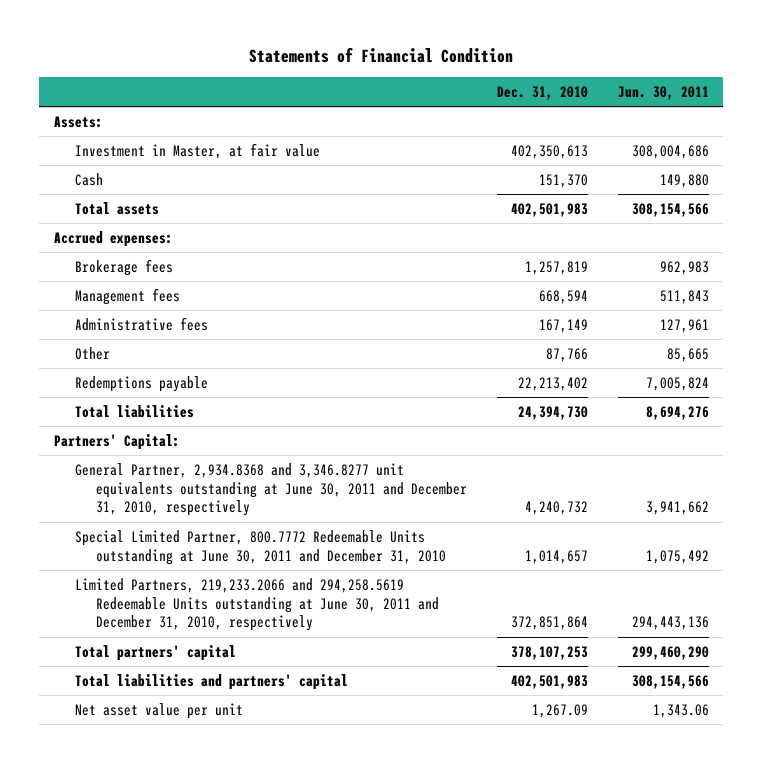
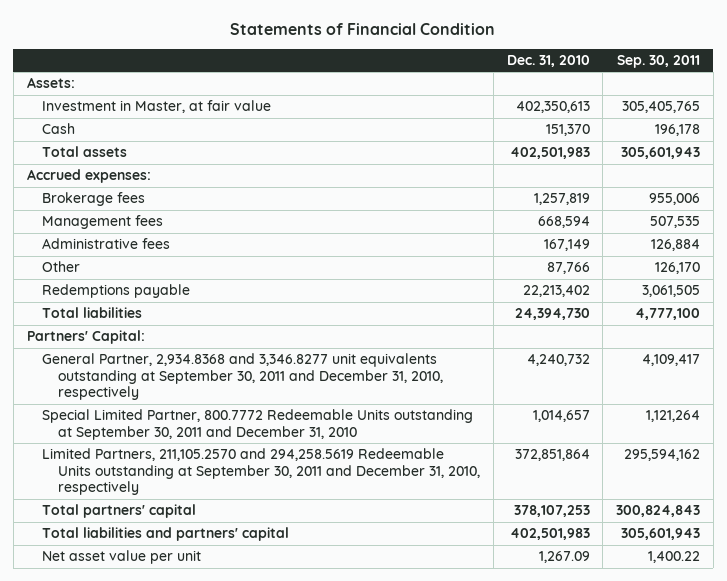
- | Dec. 31, 2010 | Jun. 30, 2011
+ | Dec. 31, 2010 | Sep. 30, 2011
- General Partner, 2,934.8368 and 3,346.8277 unit equivalents outstanding at June 30, 2011 and December 31, 2010, respectively | 4,240,732 | 3,941,662
- Special Limited Partner, 800.7772 Redeemable Units outstanding at June 30, 2011 and December 31, 2010 | 1,014,657 | 1,075,492
- Limited Partners, 219,233.2066 and 294,258.5619 Redeemable Units outstanding at June 30, 2011 and December 31, 2010, respectively | 372,851,864 | 294,443,136
+ General Partner, 2,934.8368 and 3,346.8277 unit equivalents outstanding at September 30, 2011 and December 31, 2010, respectively | 4,240,732 | 4,109,417
+ Special Limited Partner, 800.7772 Redeemable Units outstanding at September 30, 2011 and December 31, 2010 | 1,014,657 | 1,121,264
+ Limited Partners, 211,105.2570 and 294,258.5619 Redeemable Units outstanding at September 30, 2011 and December 31, 2010, respectively | 372,851,864 | 295,594,162

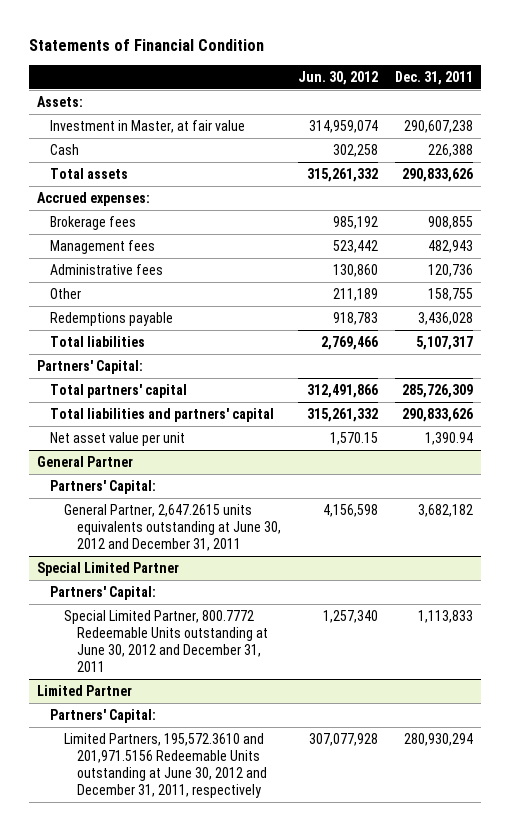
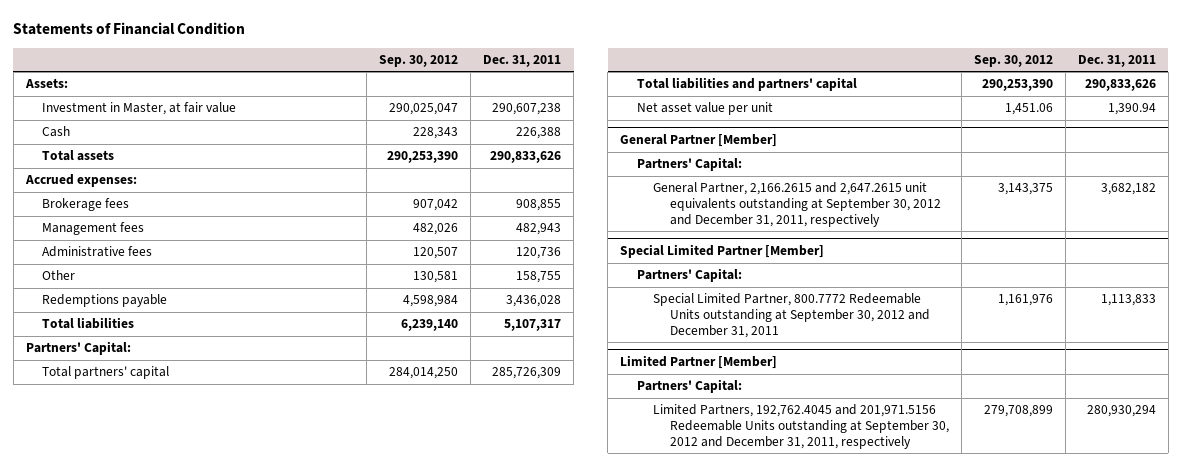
- | Jun. 30, 2012 | Dec. 31, 2011
+ | Sep. 30, 2012 | Dec. 31, 2011
- General Partner
+ General Partner [Member]
- General Partner, 2,647.2615 units equivalents outstanding at June 30, 2012 and December 31, 2011 | 4,156,598 | 3,682,182
- Special Limited Partner
+ General Partner, 2,166.2615 and 2,647.2615 unit equivalents outstanding at September 30, 2012 and December 31, 2011, respectively | 3,143,375 | 3,682,182
+ Special Limited Partner [Member]
- Special Limited Partner, 800.7772 Redeemable Units outstanding at June 30, 2012 and December 31, 2011 | 1,257,340 | 1,113,833
- Limited Partner
+ Special Limited Partner, 800.7772 Redeemable Units outstanding at September 30, 2012 and December 31, 2011 | 1,161,976 | 1,113,833
+ Limited Partner [Member]
- Limited Partners, 195,572.3610 and 201,971.5156 Redeemable Units outstanding at June 30, 2012 and December 31, 2011, respectively | 307,077,928 | 280,930,294
+ Limited Partners, 192,762.4045 and 201,971.5156 Redeemable Units outstanding at September 30, 2012 and December 31, 2011, respectively | 279,708,899 | 280,930,294

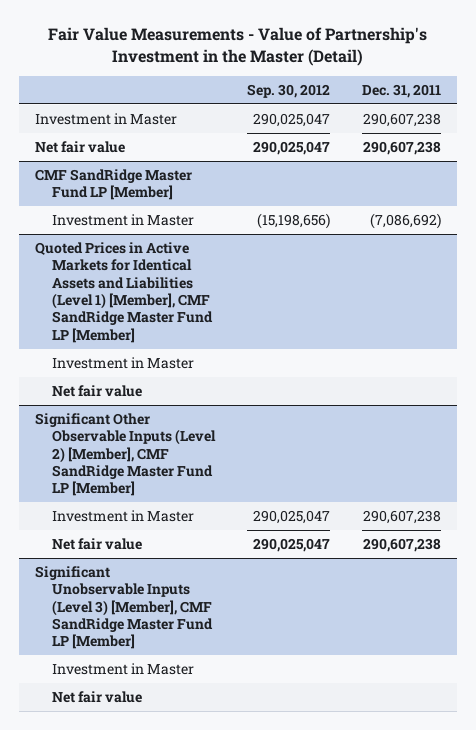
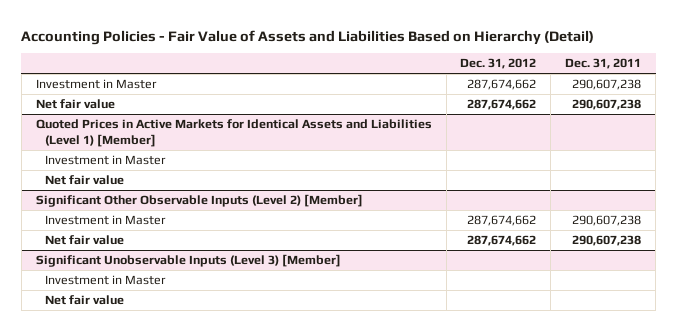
- Fair Value Measurements - Value of Partnership's Investment in the Master (Detail)
+ Accounting Policies - Fair Value of Assets and Liabilities Based on Hierarchy (Detail)
- | Sep. 30, 2012 | Dec. 31, 2011
+ | Dec. 31, 2012 | Dec. 31, 2011
- CMF SandRidge Master Fund LP [Member]
- Investment in Master | (15,198,656) | (7,086,692)
- Quoted Prices in Active Markets for Identical Assets and Liabilities (Level 1) [Member], CMF SandRidge Master Fund LP [Member]
+ Quoted Prices in Active Markets for Identical Assets and Liabilities (Level 1) [Member]
- Significant Other Observable Inputs (Level 2) [Member], CMF SandRidge Master Fund LP [Member]
+ Significant Other Observable Inputs (Level 2) [Member]
- Significant Unobservable Inputs (Level 3) [Member], CMF SandRidge Master Fund LP [Member]
+ Significant Unobservable Inputs (Level 3) [Member]

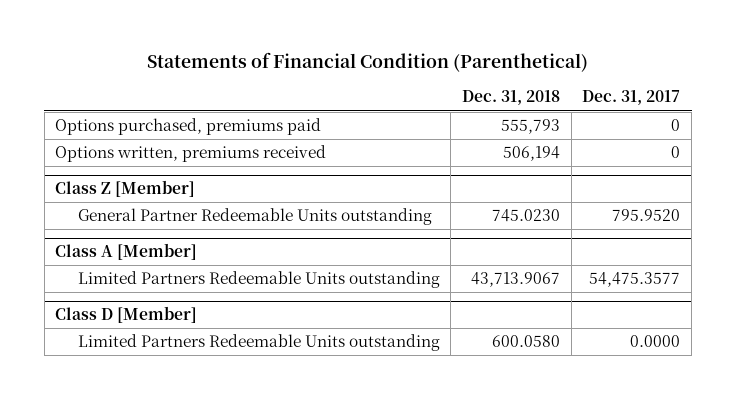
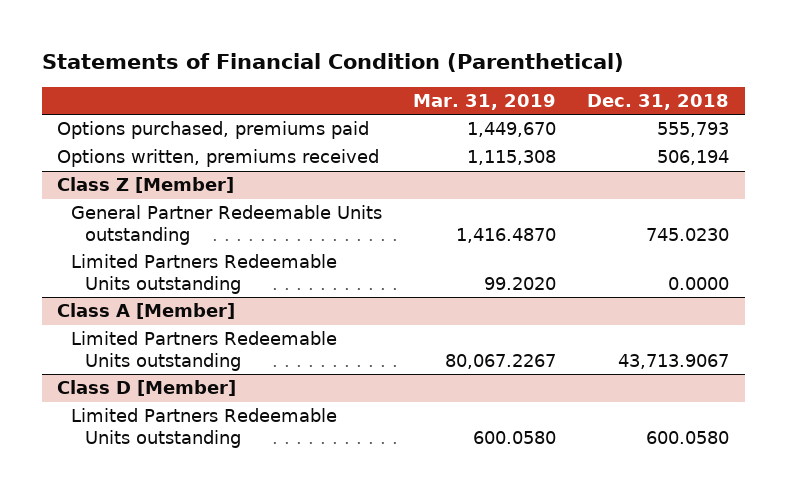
- | Dec. 31, 2018 | Dec. 31, 2017
+ | Mar. 31, 2019 | Dec. 31, 2018
@ Class Z [Member]
+ Limited Partners Redeemable Units outstanding | 99.2020 | 0.0000

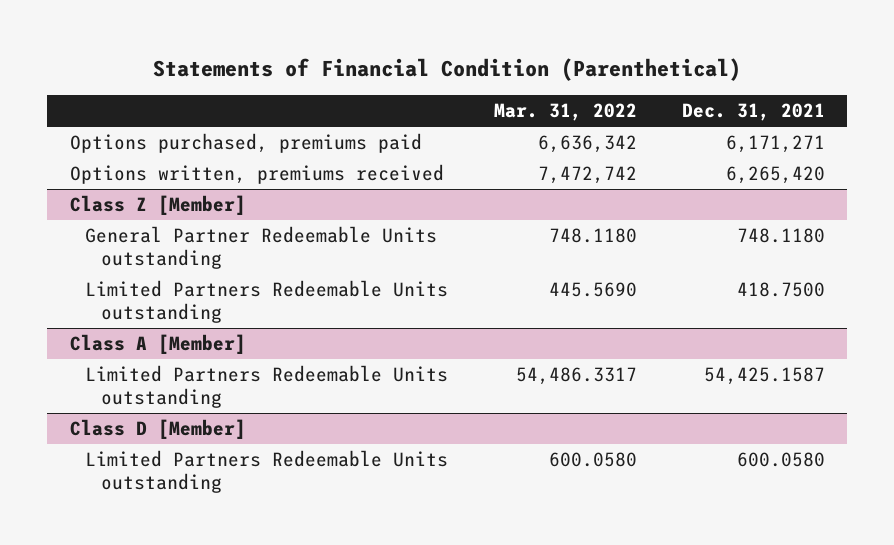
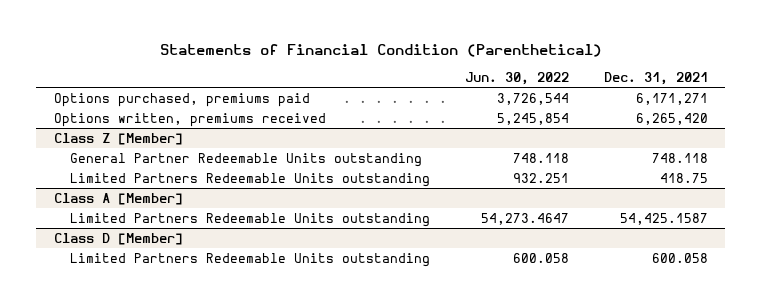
- | Mar. 31, 2022 | Dec. 31, 2021
+ | Jun. 30, 2022 | Dec. 31, 2021
@ Class Z [Member]
- General Partner Redeemable Units outstanding | 748.1180 | 748.1180
- Limited Partners Redeemable Units outstanding | 445.5690 | 418.7500
+ General Partner Redeemable Units outstanding | 748.118 | 748.118
+ Limited Partners Redeemable Units outstanding | 932.251 | 418.75
@ Class D [Member]
- Limited Partners Redeemable Units outstanding | 600.0580 | 600.0580
+ Limited Partners Redeemable Units outstanding | 600.058 | 600.058

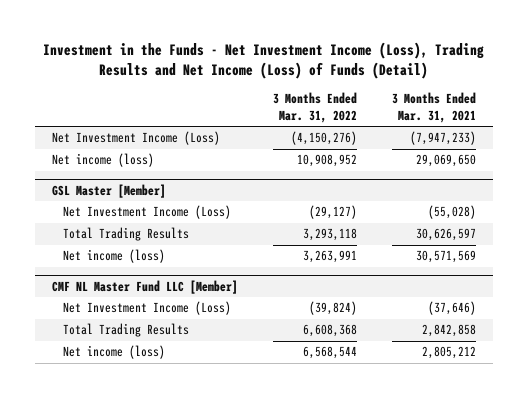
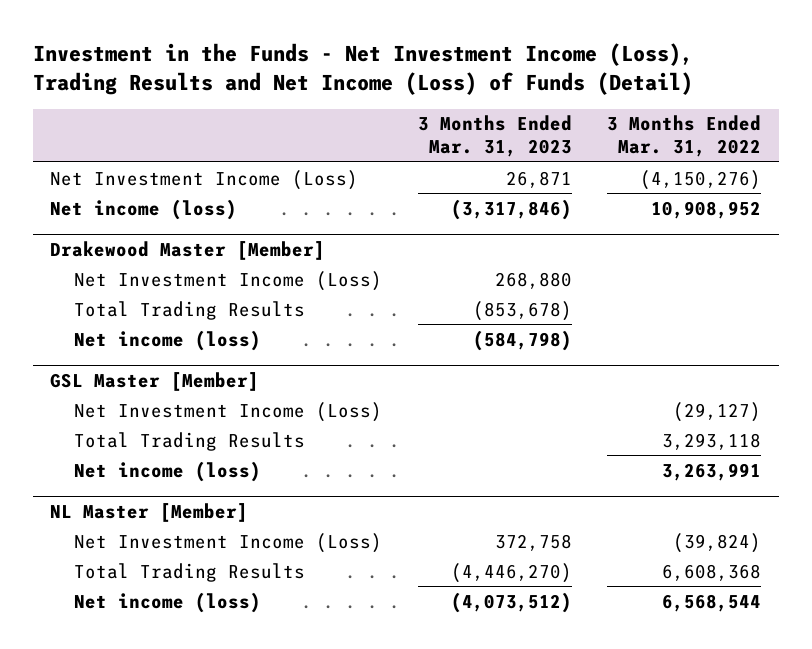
- | 3 Months Ended Mar. 31, 2022 | 3 Months Ended Mar. 31, 2021
+ | 3 Months Ended Mar. 31, 2023 | 3 Months Ended Mar. 31, 2022
+ Drakewood Master [Member]
+ Net Investment Income (Loss) | 268,880 |
+ Total Trading Results | (853,678) |
+ Net income (loss) | (584,798) |
- CMF NL Master Fund LLC [Member]
+ NL Master [Member]

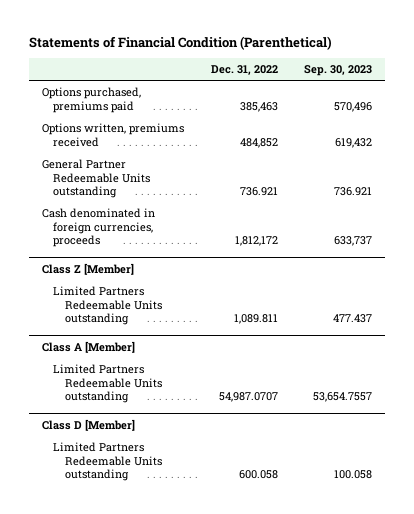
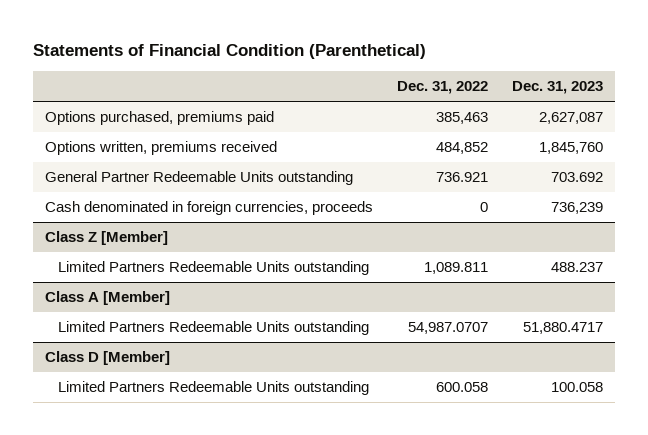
- | Dec. 31, 2022 | Sep. 30, 2023
+ | Dec. 31, 2022 | Dec. 31, 2023
- Cash denominated in foreign currencies, proceeds | 1,812,172 | 633,737
+ Cash denominated in foreign currencies, proceeds | 0 | 736,239

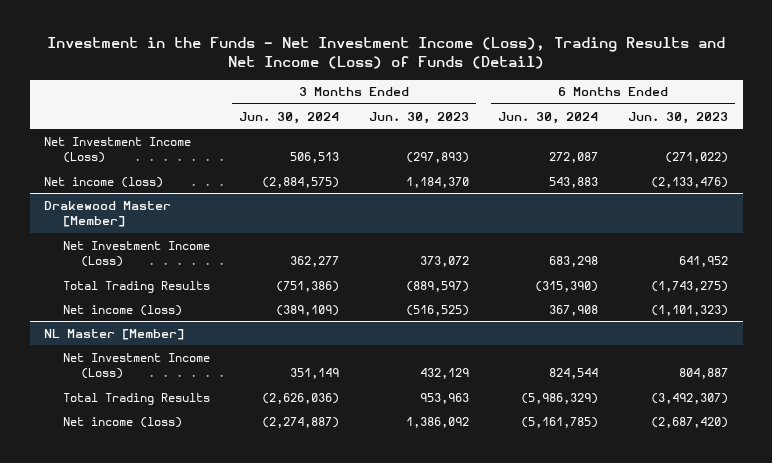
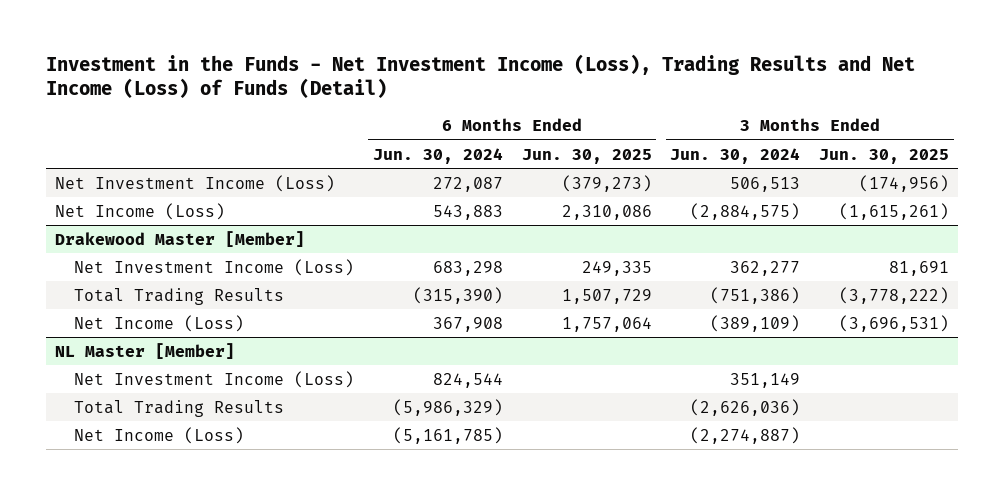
- | 3 Months Ended Jun. 30, 2024 | 3 Months Ended Jun. 30, 2023 | 6 Months Ended Jun. 30, 2024 | 6 Months Ended Jun. 30, 2023
+ | 6 Months Ended Jun. 30, 2024 | 6 Months Ended Jun. 30, 2025 | 3 Months Ended Jun. 30, 2024 | 3 Months Ended Jun. 30, 2025
- Net income (loss) | (2,884,575) | 1,184,370 | 543,883 | (2,133,476)
+ Net Income (Loss) | 543,883 | 2,310,086 | (2,884,575) | (1,615,261)
@ Drakewood Master [Member]
- Net income (loss) | (389,109) | (516,525) | 367,908 | (1,101,323)
+ Net Income (Loss) | 367,908 | 1,757,064 | (389,109) | (3,696,531)
@ NL Master [Member]
- Net income (loss) | (2,274,887) | 1,386,092 | (5,161,785) | (2,687,420)
+ Net Income (Loss) | (5,161,785) | | (2,274,887) |

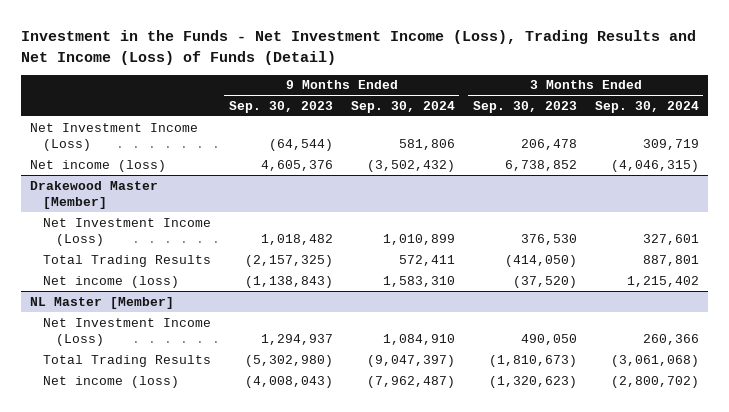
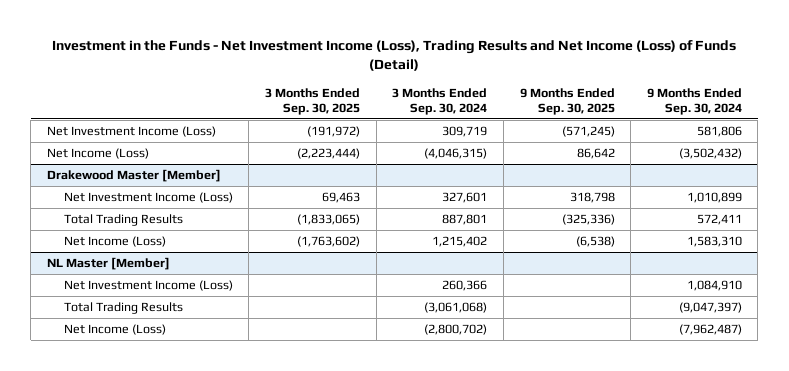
- | 9 Months Ended Sep. 30, 2023 | 9 Months Ended Sep. 30, 2024 | 3 Months Ended Sep. 30, 2023 | 3 Months Ended Sep. 30, 2024
+ | 3 Months Ended Sep. 30, 2025 | 3 Months Ended Sep. 30, 2024 | 9 Months Ended Sep. 30, 2025 | 9 Months Ended Sep. 30, 2024
- Net income (loss) | 4,605,376 | (3,502,432) | 6,738,852 | (4,046,315)
+ Net Income (Loss) | (2,223,444) | (4,046,315) | 86,642 | (3,502,432)
@ Drakewood Master [Member]
- Net income (loss) | (1,138,843) | 1,583,310 | (37,520) | 1,215,402
+ Net Income (Loss) | (1,763,602) | 1,215,402 | (6,538) | 1,583,310
@ NL Master [Member]
- Net income (loss) | (4,008,043) | (7,962,487) | (1,320,623) | (2,800,702)
+ Net Income (Loss) | | (2,800,702) | | (7,962,487)

